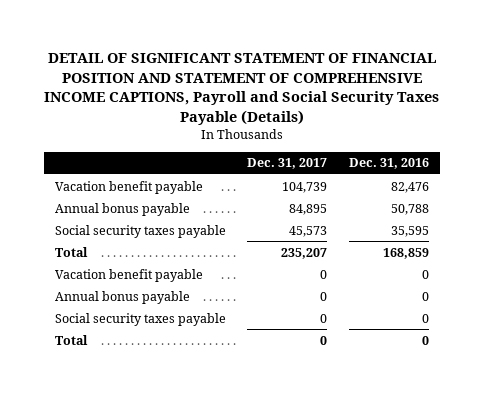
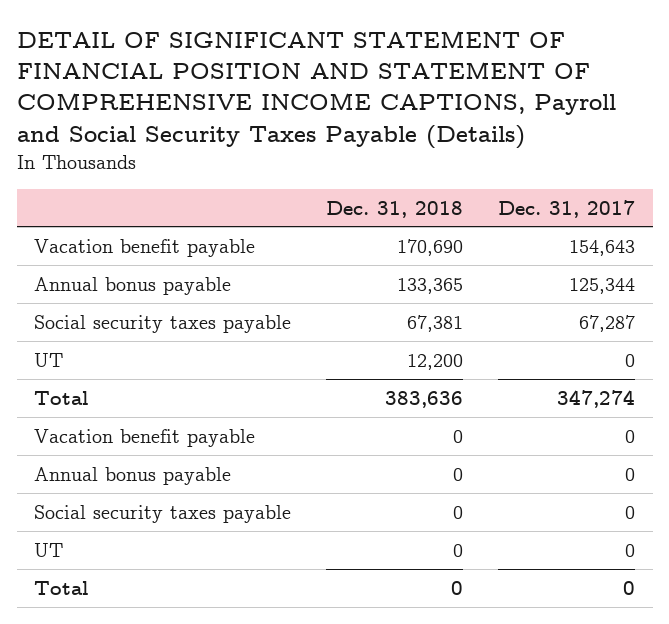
- | Dec. 31, 2017 | Dec. 31, 2016
+ | Dec. 31, 2018 | Dec. 31, 2017
- Vacation benefit payable | 104,739 | 82,476
- Annual bonus payable | 84,895 | 50,788
- Social security taxes payable | 45,573 | 35,595
- Total | 235,207 | 168,859
+ Vacation benefit payable | 170,690 | 154,643
+ Annual bonus payable | 133,365 | 125,344
+ Social security taxes payable | 67,381 | 67,287
+ UT | 12,200 | 0
+ Total | 383,636 | 347,274
+ UT | 0 | 0

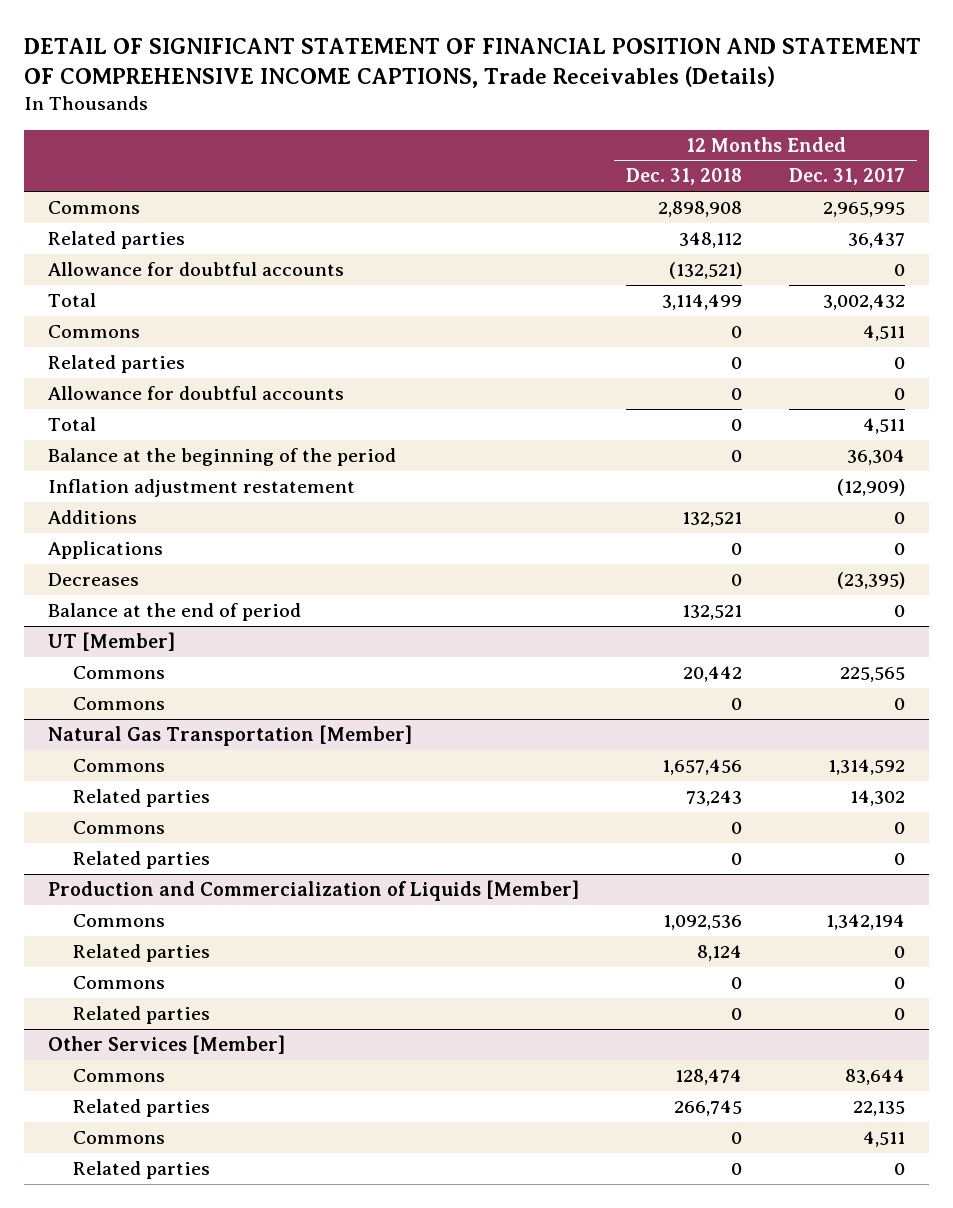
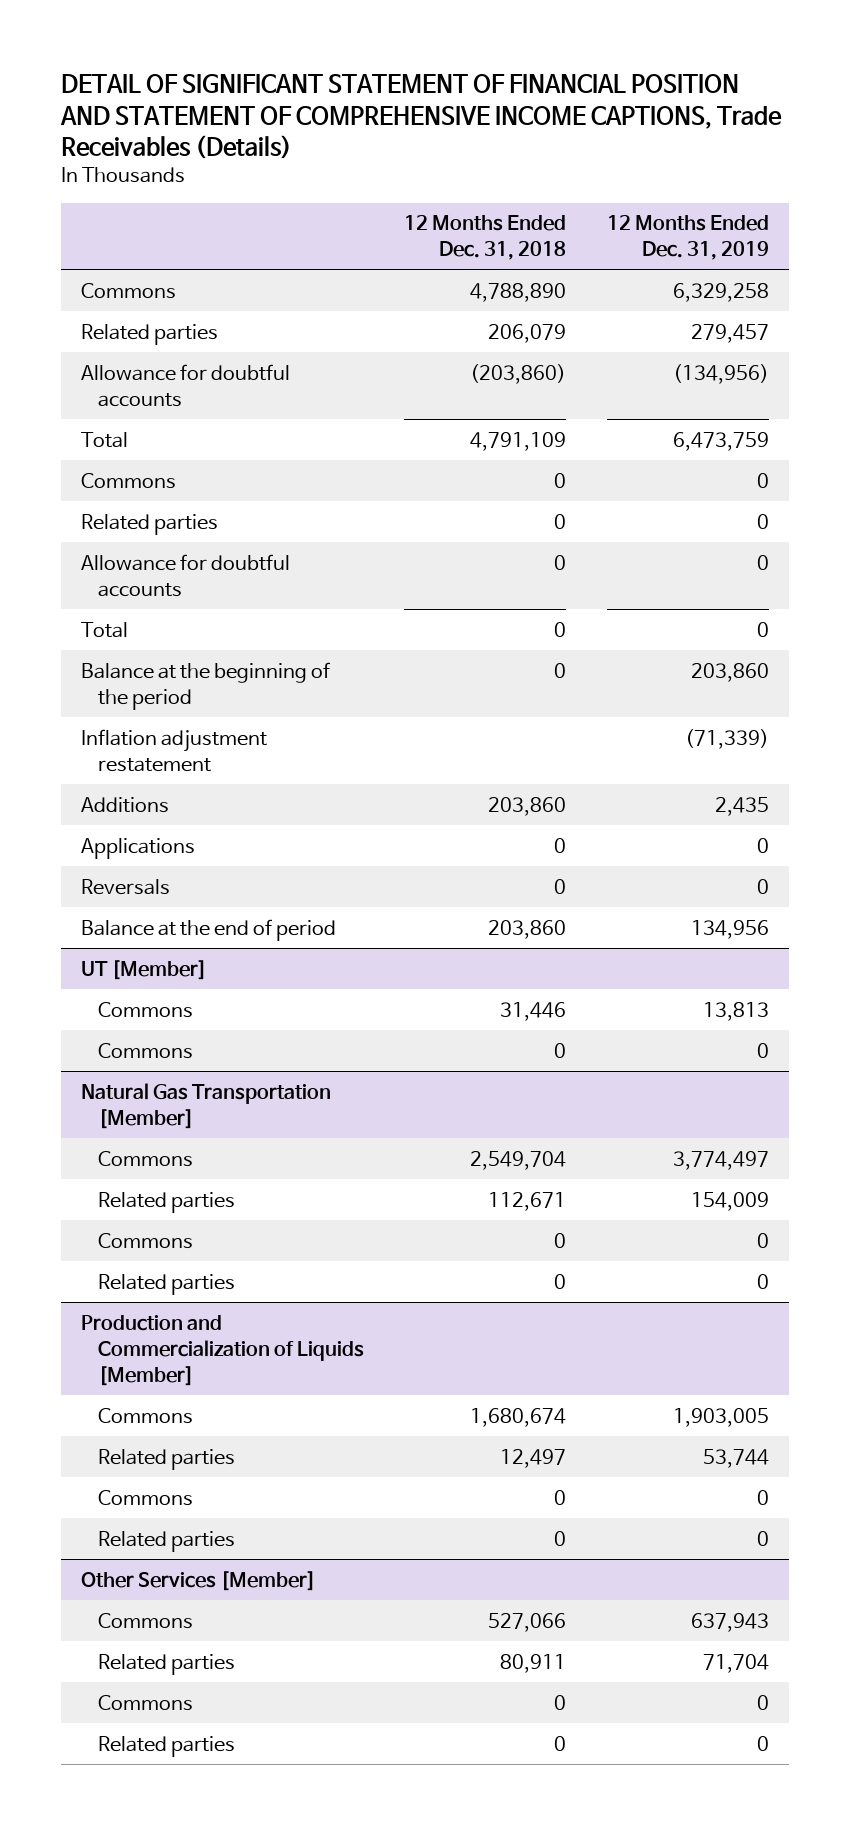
- | 12 Months Ended Dec. 31, 2018 | 12 Months Ended Dec. 31, 2017
+ | 12 Months Ended Dec. 31, 2018 | 12 Months Ended Dec. 31, 2019
- Commons | 2,898,908 | 2,965,995
- Related parties | 348,112 | 36,437
- Allowance for doubtful accounts | (132,521) | 0
- Total | 3,114,499 | 3,002,432
+ Commons | 4,788,890 | 6,329,258
+ Related parties | 206,079 | 279,457
+ Allowance for doubtful accounts | (203,860) | (134,956)
+ Total | 4,791,109 | 6,473,759
- Additions | 132,521 | 0
+ Additions | 203,860 | 2,435
- Decreases | 0 | (23,395)
- Balance at the end of period | 132,521 | 0
+ Reversals | 0 | 0
+ Balance at the end of period | 203,860 | 134,956
@ UT [Member]
- Commons | 20,442 | 225,565
+ Commons | 31,446 | 13,813
@ Natural Gas Transportation [Member]
- Commons | 1,657,456 | 1,314,592
- Related parties | 73,243 | 14,302
+ Commons | 2,549,704 | 3,774,497
+ Related parties | 112,671 | 154,009
@ Production and Commercialization of Liquids [Member]
- Commons | 1,092,536 | 1,342,194
- Related parties | 8,124 | 0
+ Commons | 1,680,674 | 1,903,005
+ Related parties | 12,497 | 53,744
@ Other Services [Member]
- Commons | 128,474 | 83,644
- Related parties | 266,745 | 22,135
+ Commons | 527,066 | 637,943
+ Related parties | 80,911 | 71,704

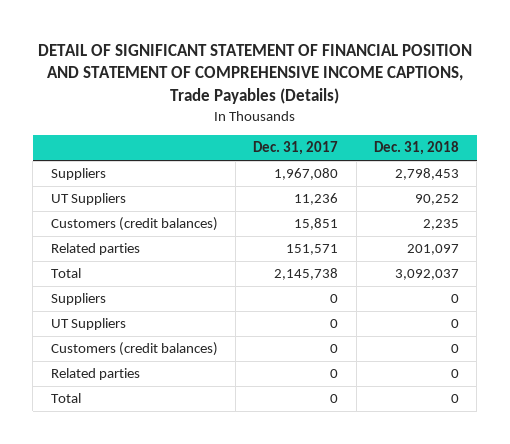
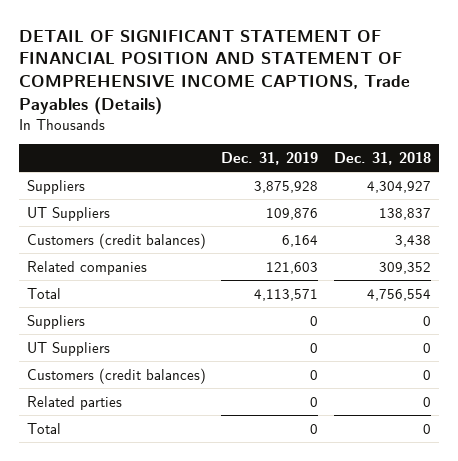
- | Dec. 31, 2017 | Dec. 31, 2018
+ | Dec. 31, 2019 | Dec. 31, 2018
- Suppliers | 1,967,080 | 2,798,453
- UT Suppliers | 11,236 | 90,252
- Customers (credit balances) | 15,851 | 2,235
- Related parties | 151,571 | 201,097
- Total | 2,145,738 | 3,092,037
+ Suppliers | 3,875,928 | 4,304,927
+ UT Suppliers | 109,876 | 138,837
+ Customers (credit balances) | 6,164 | 3,438
+ Related companies | 121,603 | 309,352
+ Total | 4,113,571 | 4,756,554

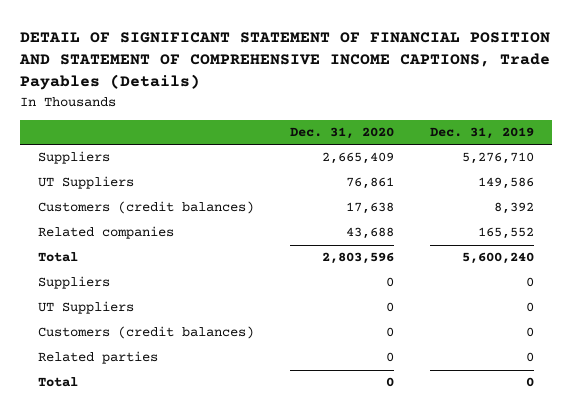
- | Dec. 31, 2019 | Dec. 31, 2018
+ | Dec. 31, 2020 | Dec. 31, 2019
- Suppliers | 3,875,928 | 4,304,927
- UT Suppliers | 109,876 | 138,837
- Customers (credit balances) | 6,164 | 3,438
- Related companies | 121,603 | 309,352
- Total | 4,113,571 | 4,756,554
+ Suppliers | 2,665,409 | 5,276,710
+ UT Suppliers | 76,861 | 149,586
+ Customers (credit balances) | 17,638 | 8,392
+ Related companies | 43,688 | 165,552
+ Total | 2,803,596 | 5,600,240

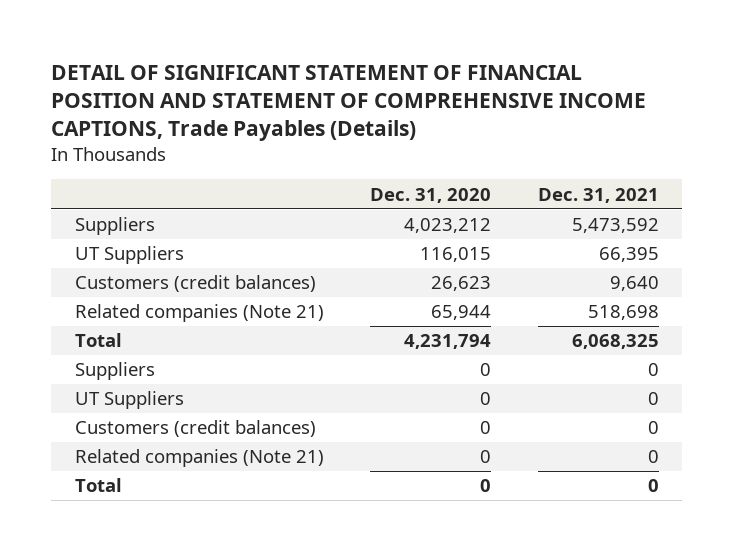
- | Dec. 31, 2020 | Dec. 31, 2019
+ | Dec. 31, 2020 | Dec. 31, 2021
- Suppliers | 2,665,409 | 5,276,710
- UT Suppliers | 76,861 | 149,586
- Customers (credit balances) | 17,638 | 8,392
- Related companies | 43,688 | 165,552
- Total | 2,803,596 | 5,600,240
+ Suppliers | 4,023,212 | 5,473,592
+ UT Suppliers | 116,015 | 66,395
+ Customers (credit balances) | 26,623 | 9,640
+ Related companies (Note 21) | 65,944 | 518,698
+ Total | 4,231,794 | 6,068,325
- Related parties | 0 | 0
+ Related companies (Note 21) | 0 | 0

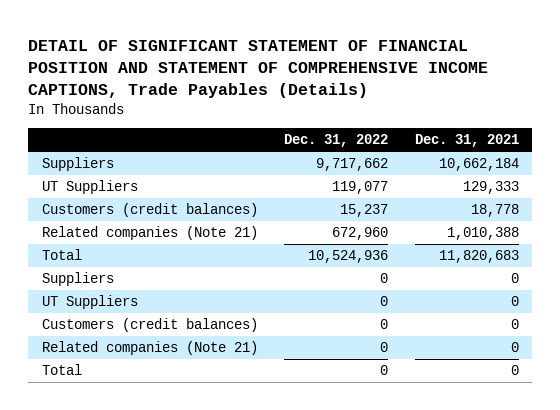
- | Dec. 31, 2020 | Dec. 31, 2021
+ | Dec. 31, 2022 | Dec. 31, 2021
- Suppliers | 4,023,212 | 5,473,592
- UT Suppliers | 116,015 | 66,395
- Customers (credit balances) | 26,623 | 9,640
- Related companies (Note 21) | 65,944 | 518,698
- Total | 4,231,794 | 6,068,325
+ Suppliers | 9,717,662 | 10,662,184
+ UT Suppliers | 119,077 | 129,333
+ Customers (credit balances) | 15,237 | 18,778
+ Related companies (Note 21) | 672,960 | 1,010,388
+ Total | 10,524,936 | 11,820,683

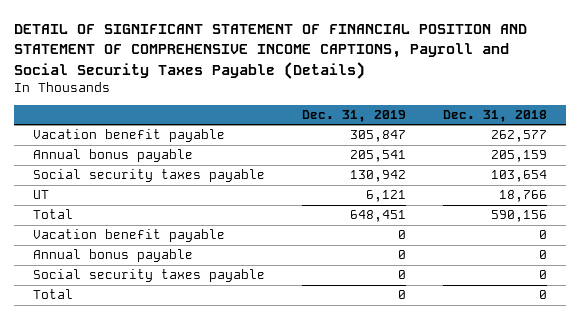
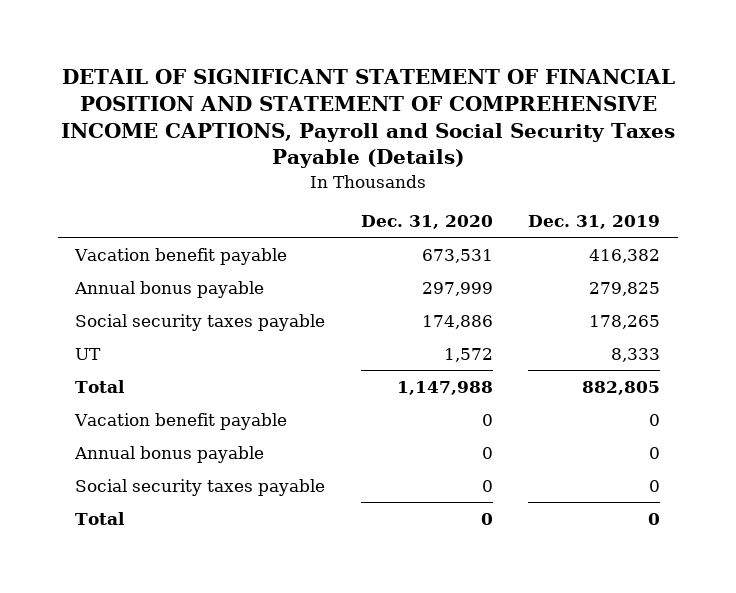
- | Dec. 31, 2019 | Dec. 31, 2018
+ | Dec. 31, 2020 | Dec. 31, 2019
- Vacation benefit payable | 305,847 | 262,577
- Annual bonus payable | 205,541 | 205,159
- Social security taxes payable | 130,942 | 103,654
- UT | 6,121 | 18,766
- Total | 648,451 | 590,156
+ Vacation benefit payable | 673,531 | 416,382
+ Annual bonus payable | 297,999 | 279,825
+ Social security taxes payable | 174,886 | 178,265
+ UT | 1,572 | 8,333
+ Total | 1,147,988 | 882,805

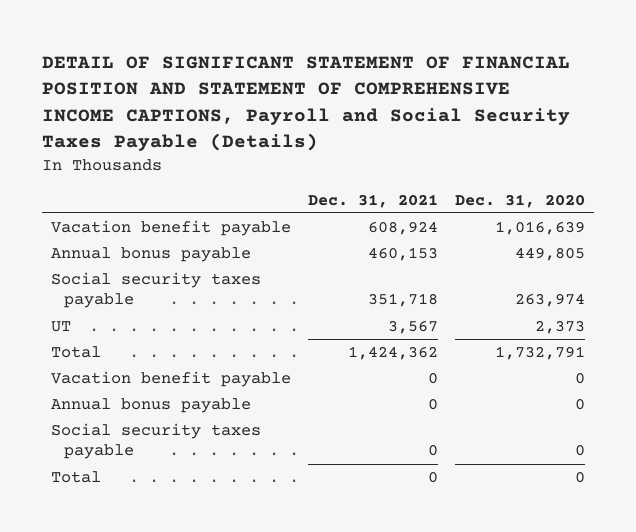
- | Dec. 31, 2020 | Dec. 31, 2019
+ | Dec. 31, 2021 | Dec. 31, 2020
- Vacation benefit payable | 673,531 | 416,382
- Annual bonus payable | 297,999 | 279,825
- Social security taxes payable | 174,886 | 178,265
- UT | 1,572 | 8,333
- Total | 1,147,988 | 882,805
+ Vacation benefit payable | 608,924 | 1,016,639
+ Annual bonus payable | 460,153 | 449,805
+ Social security taxes payable | 351,718 | 263,974
+ UT | 3,567 | 2,373
+ Total | 1,424,362 | 1,732,791

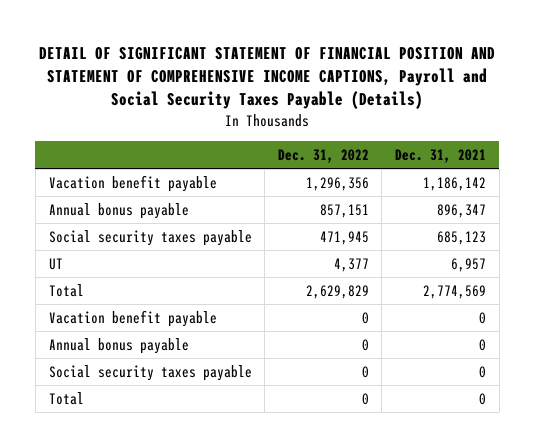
- | Dec. 31, 2021 | Dec. 31, 2020
+ | Dec. 31, 2022 | Dec. 31, 2021
- Vacation benefit payable | 608,924 | 1,016,639
- Annual bonus payable | 460,153 | 449,805
- Social security taxes payable | 351,718 | 263,974
- UT | 3,567 | 2,373
- Total | 1,424,362 | 1,732,791
+ Vacation benefit payable | 1,296,356 | 1,186,142
+ Annual bonus payable | 857,151 | 896,347
+ Social security taxes payable | 471,945 | 685,123
+ UT | 4,377 | 6,957
+ Total | 2,629,829 | 2,774,569

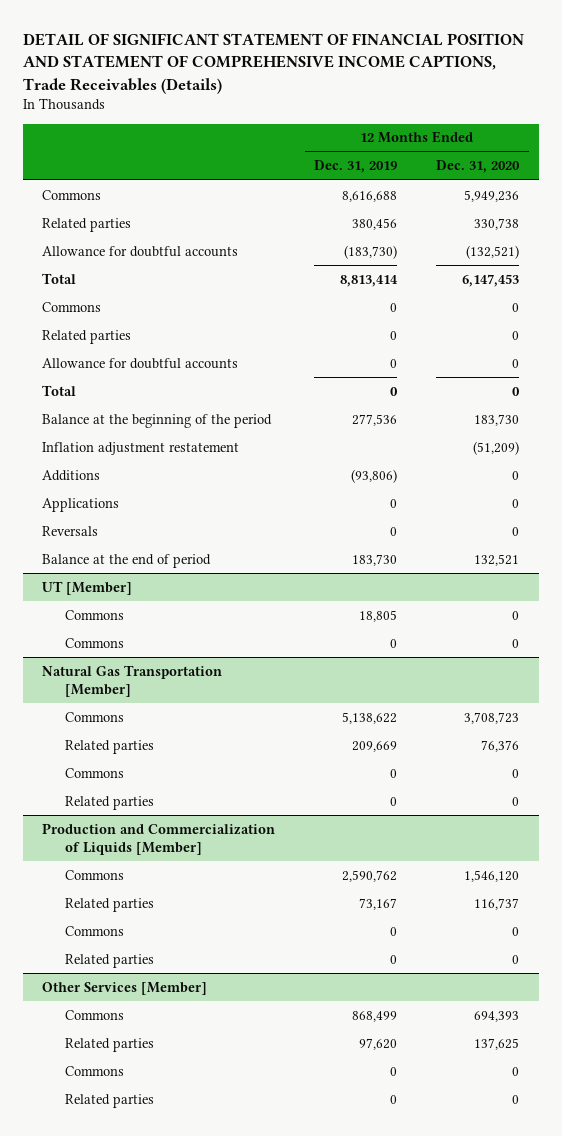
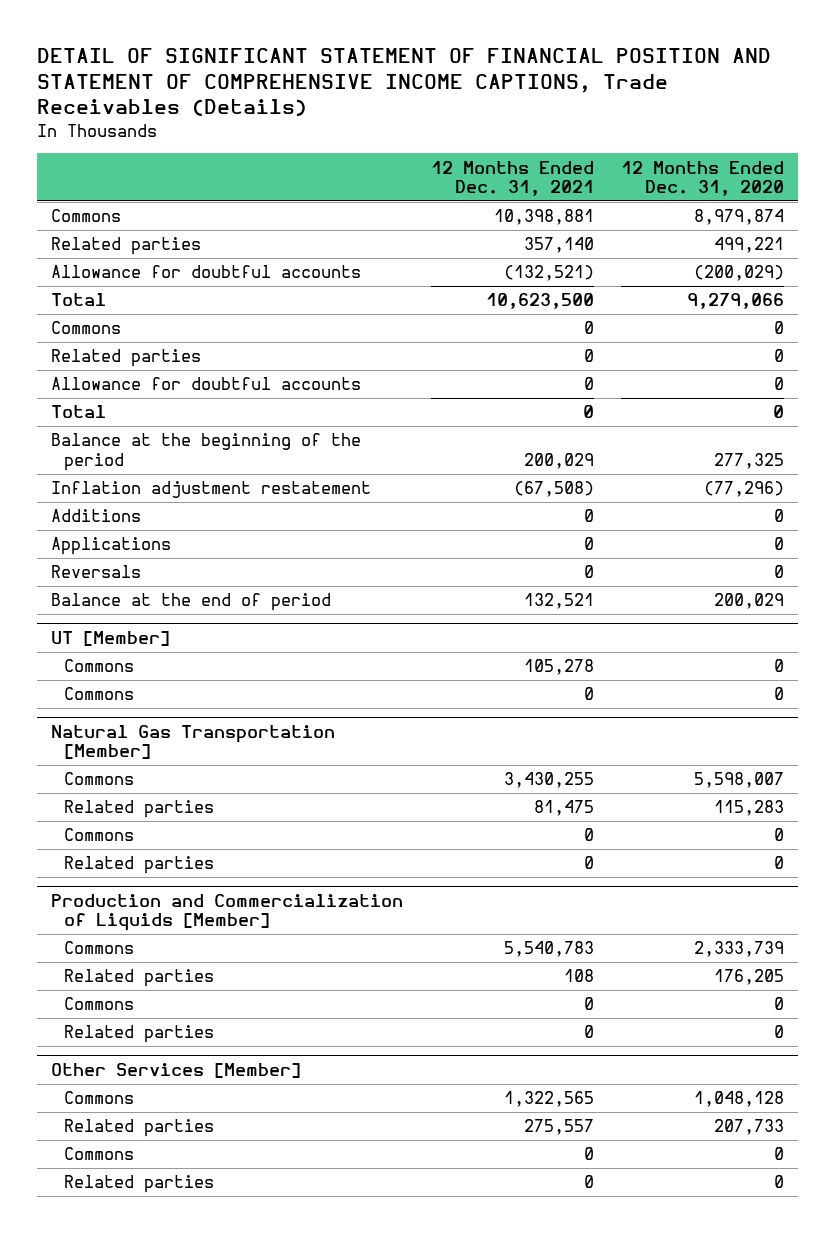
- | 12 Months Ended Dec. 31, 2019 | 12 Months Ended Dec. 31, 2020
+ | 12 Months Ended Dec. 31, 2021 | 12 Months Ended Dec. 31, 2020
- Commons | 8,616,688 | 5,949,236
- Related parties | 380,456 | 330,738
- Allowance for doubtful accounts | (183,730) | (132,521)
- Total | 8,813,414 | 6,147,453
+ Commons | 10,398,881 | 8,979,874
+ Related parties | 357,140 | 499,221
+ Allowance for doubtful accounts | (132,521) | (200,029)
+ Total | 10,623,500 | 9,279,066
- Balance at the beginning of the period | 277,536 | 183,730
- Inflation adjustment restatement | | (51,209)
+ Balance at the beginning of the period | 200,029 | 277,325
+ Inflation adjustment restatement | (67,508) | (77,296)
- Balance at the end of period | 183,730 | 132,521
+ Balance at the end of period | 132,521 | 200,029
@ Natural Gas Transportation [Member]
- Commons | 5,138,622 | 3,708,723
- Related parties | 209,669 | 76,376
+ Commons | 3,430,255 | 5,598,007
+ Related parties | 81,475 | 115,283
@ Production and Commercialization of Liquids [Member]
- Commons | 2,590,762 | 1,546,120
- Related parties | 73,167 | 116,737
+ Commons | 5,540,783 | 2,333,739
+ Related parties | 108 | 176,205
@ Other Services [Member]
- Commons | 868,499 | 694,393
- Related parties | 97,620 | 137,625
+ Commons | 1,322,565 | 1,048,128
+ Related parties | 275,557 | 207,733

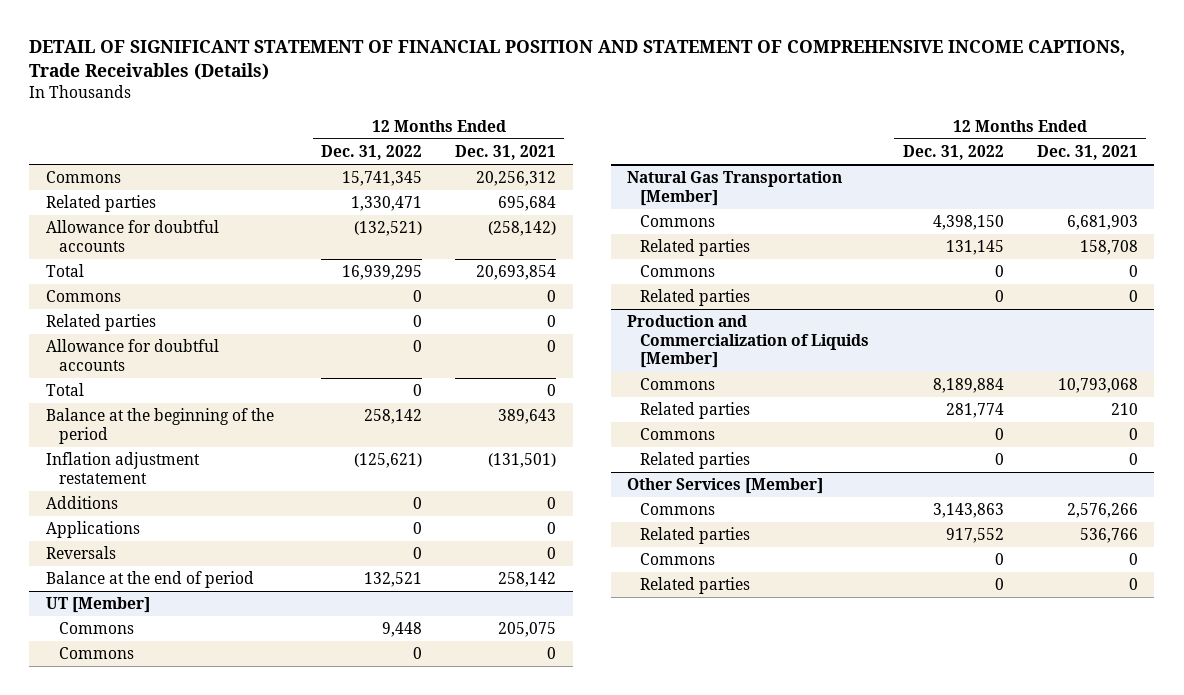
- | 12 Months Ended Dec. 31, 2021 | 12 Months Ended Dec. 31, 2020
+ | 12 Months Ended Dec. 31, 2022 | 12 Months Ended Dec. 31, 2021
- Commons | 10,398,881 | 8,979,874
- Related parties | 357,140 | 499,221
- Allowance for doubtful accounts | (132,521) | (200,029)
- Total | 10,623,500 | 9,279,066
+ Commons | 15,741,345 | 20,256,312
+ Related parties | 1,330,471 | 695,684
+ Allowance for doubtful accounts | (132,521) | (258,142)
+ Total | 16,939,295 | 20,693,854
- Balance at the beginning of the period | 200,029 | 277,325
- Inflation adjustment restatement | (67,508) | (77,296)
+ Balance at the beginning of the period | 258,142 | 389,643
+ Inflation adjustment restatement | (125,621) | (131,501)
- Balance at the end of period | 132,521 | 200,029
+ Balance at the end of period | 132,521 | 258,142
@ UT [Member]
- Commons | 105,278 | 0
+ Commons | 9,448 | 205,075
@ Natural Gas Transportation [Member]
- Commons | 3,430,255 | 5,598,007
- Related parties | 81,475 | 115,283
+ Commons | 4,398,150 | 6,681,903
+ Related parties | 131,145 | 158,708
@ Production and Commercialization of Liquids [Member]
- Commons | 5,540,783 | 2,333,739
- Related parties | 108 | 176,205
+ Commons | 8,189,884 | 10,793,068
+ Related parties | 281,774 | 210
@ Other Services [Member]
- Commons | 1,322,565 | 1,048,128
- Related parties | 275,557 | 207,733
+ Commons | 3,143,863 | 2,576,266
+ Related parties | 917,552 | 536,766

